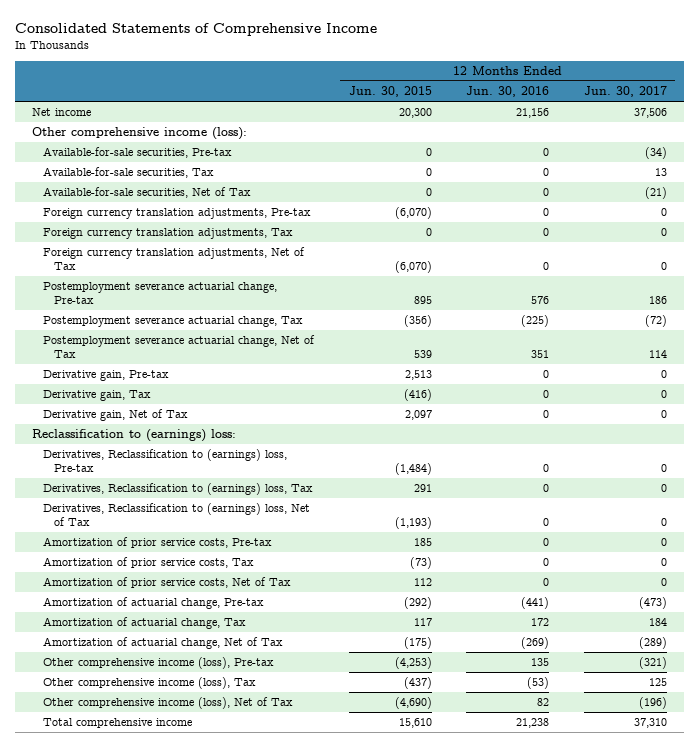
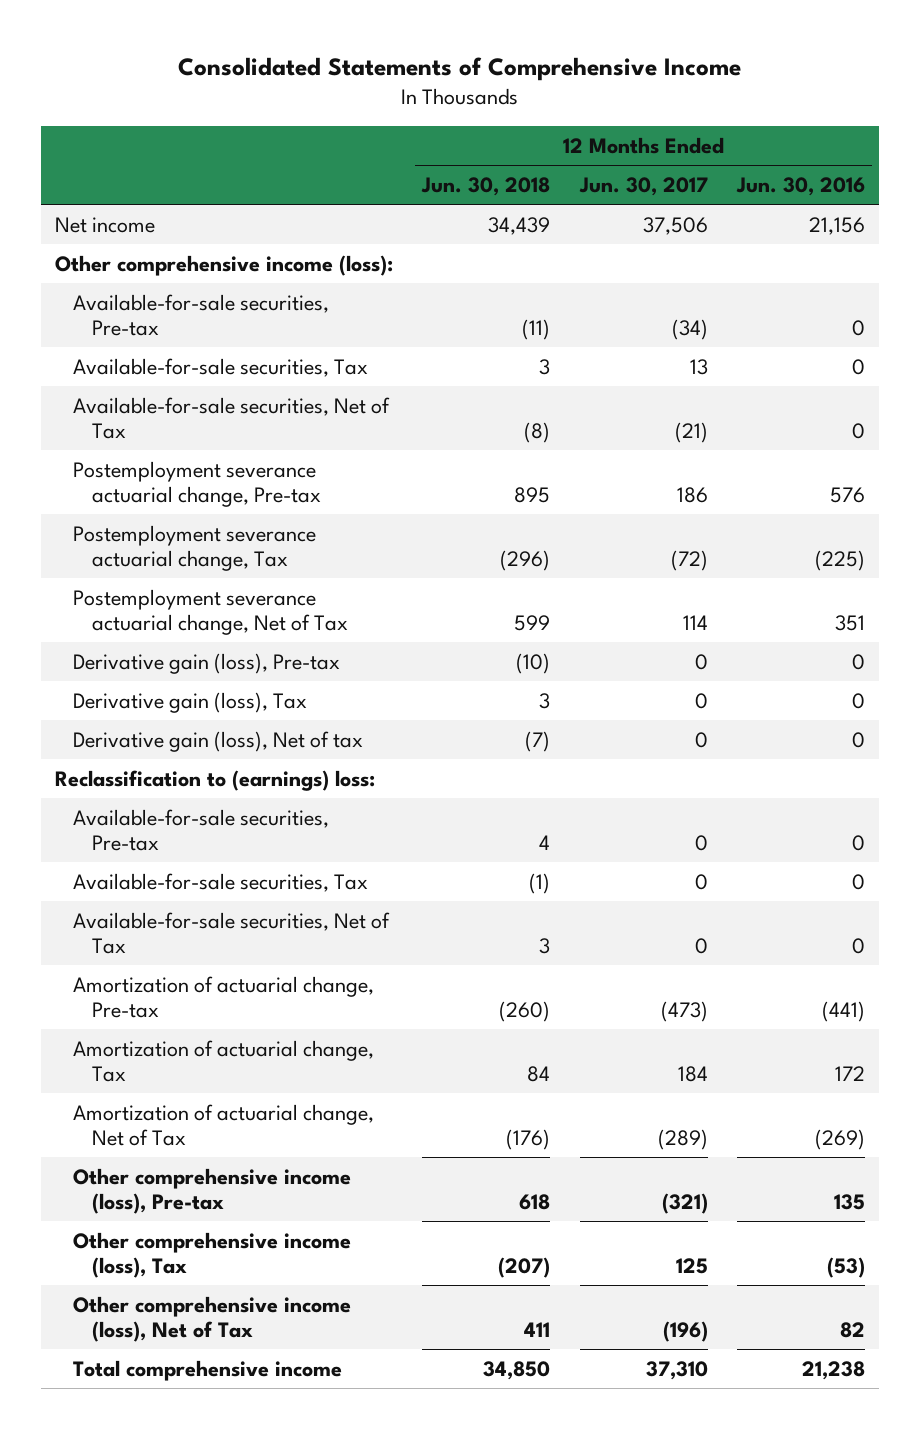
- | 12 Months Ended Jun. 30, 2015 | 12 Months Ended Jun. 30, 2016 | 12 Months Ended Jun. 30, 2017
+ | 12 Months Ended Jun. 30, 2018 | 12 Months Ended Jun. 30, 2017 | 12 Months Ended Jun. 30, 2016
- Foreign currency translation adjustments, Pre-tax | (6,070) | 0 | 0
- Foreign currency translation adjustments, Tax | 0 | 0 | 0
- Foreign currency translation adjustments, Net of Tax | (6,070) | 0 | 0
- Derivative gain, Pre-tax | 2,513 | 0 | 0
- Derivative gain, Tax | (416) | 0 | 0
- Derivative gain, Net of Tax | 2,097 | 0 | 0
+ Derivative gain (loss), Pre-tax | (10) | 0 | 0
+ Derivative gain (loss), Tax | 3 | 0 | 0
+ Derivative gain (loss), Net of tax | (7) | 0 | 0
- Derivatives, Reclassification to (earnings) loss, Pre-tax | (1,484) | 0 | 0
- Derivatives, Reclassification to (earnings) loss, Tax | 291 | 0 | 0
- Derivatives, Reclassification to (earnings) loss, Net of Tax | (1,193) | 0 | 0
- Amortization of prior service costs, Pre-tax | 185 | 0 | 0
- Amortization of prior service costs, Tax | (73) | 0 | 0
- Amortization of prior service costs, Net of Tax | 112 | 0 | 0
+ Available-for-sale securities, Pre-tax | 4 | 0 | 0
+ Available-for-sale securities, Tax | (1) | 0 | 0
+ Available-for-sale securities, Net of Tax | 3 | 0 | 0

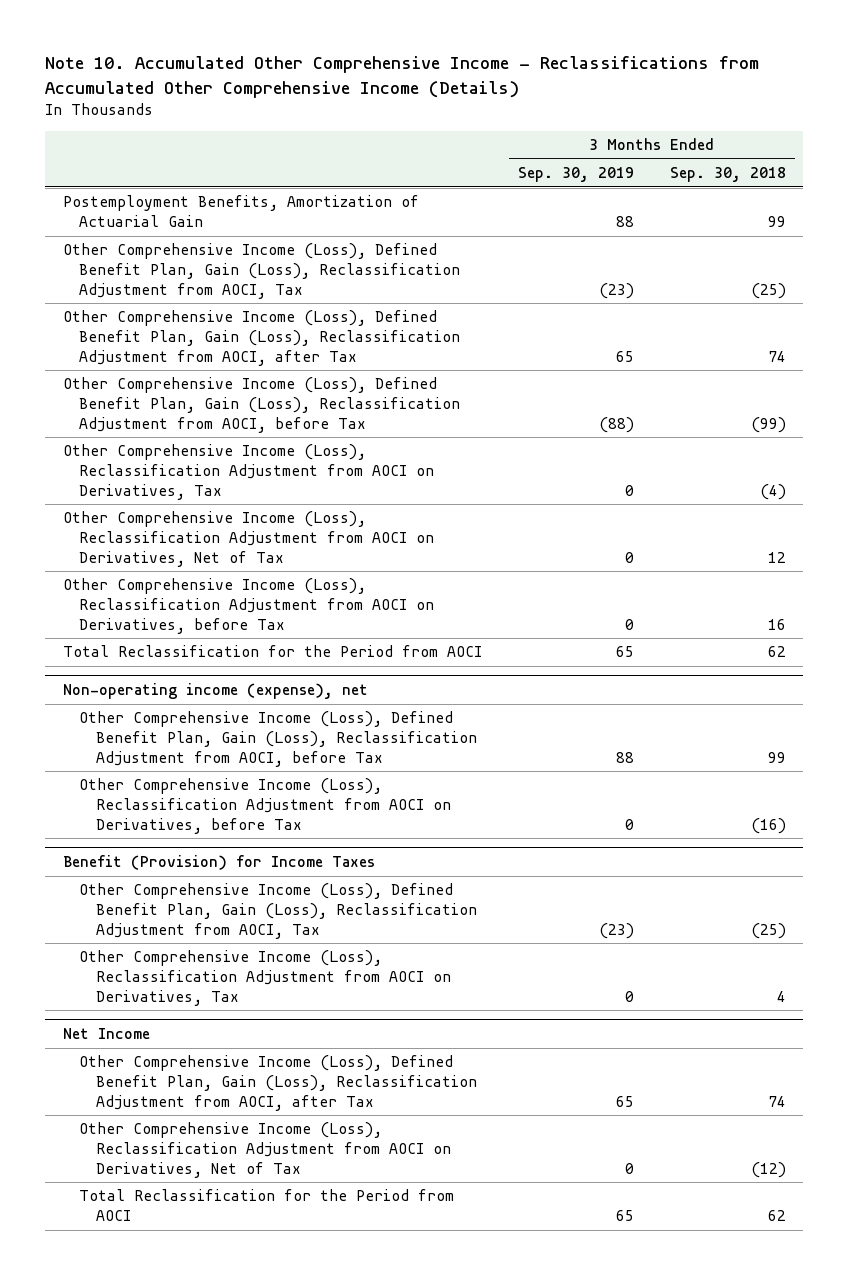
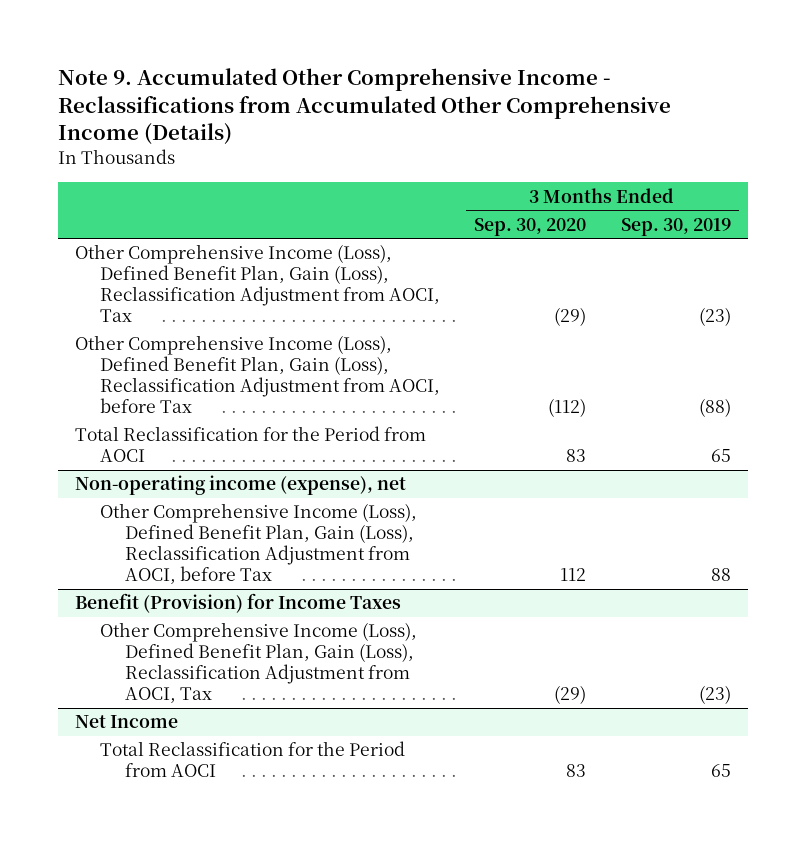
- Note 10. Accumulated Other Comprehensive Income - Reclassifications from Accumulated Other Comprehensive Income (Details)
+ Note 9. Accumulated Other Comprehensive Income - Reclassifications from Accumulated Other Comprehensive Income (Details)
- | 3 Months Ended Sep. 30, 2019 | 3 Months Ended Sep. 30, 2018
+ | 3 Months Ended Sep. 30, 2020 | 3 Months Ended Sep. 30, 2019
- Postemployment Benefits, Amortization of Actuarial Gain | 88 | 99
- Other Comprehensive Income (Loss), Defined Benefit Plan, Gain (Loss), Reclassification Adjustment from AOCI, after Tax | 65 | 74
- Other Comprehensive Income (Loss), Reclassification Adjustment from AOCI on Derivatives, Tax | 0 | (4)
- Other Comprehensive Income (Loss), Reclassification Adjustment from AOCI on Derivatives, Net of Tax | 0 | 12
- Other Comprehensive Income (Loss), Reclassification Adjustment from AOCI on Derivatives, before Tax | 0 | 16
@ Non-operating income (expense), net
- Other Comprehensive Income (Loss), Reclassification Adjustment from AOCI on Derivatives, before Tax | 0 | (16)
@ Benefit (Provision) for Income Taxes
- Other Comprehensive Income (Loss), Reclassification Adjustment from AOCI on Derivatives, Tax | 0 | 4
@ Net Income
- Other Comprehensive Income (Loss), Defined Benefit Plan, Gain (Loss), Reclassification Adjustment from AOCI, after Tax | 65 | 74
- Other Comprehensive Income (Loss), Reclassification Adjustment from AOCI on Derivatives, Net of Tax | 0 | (12)

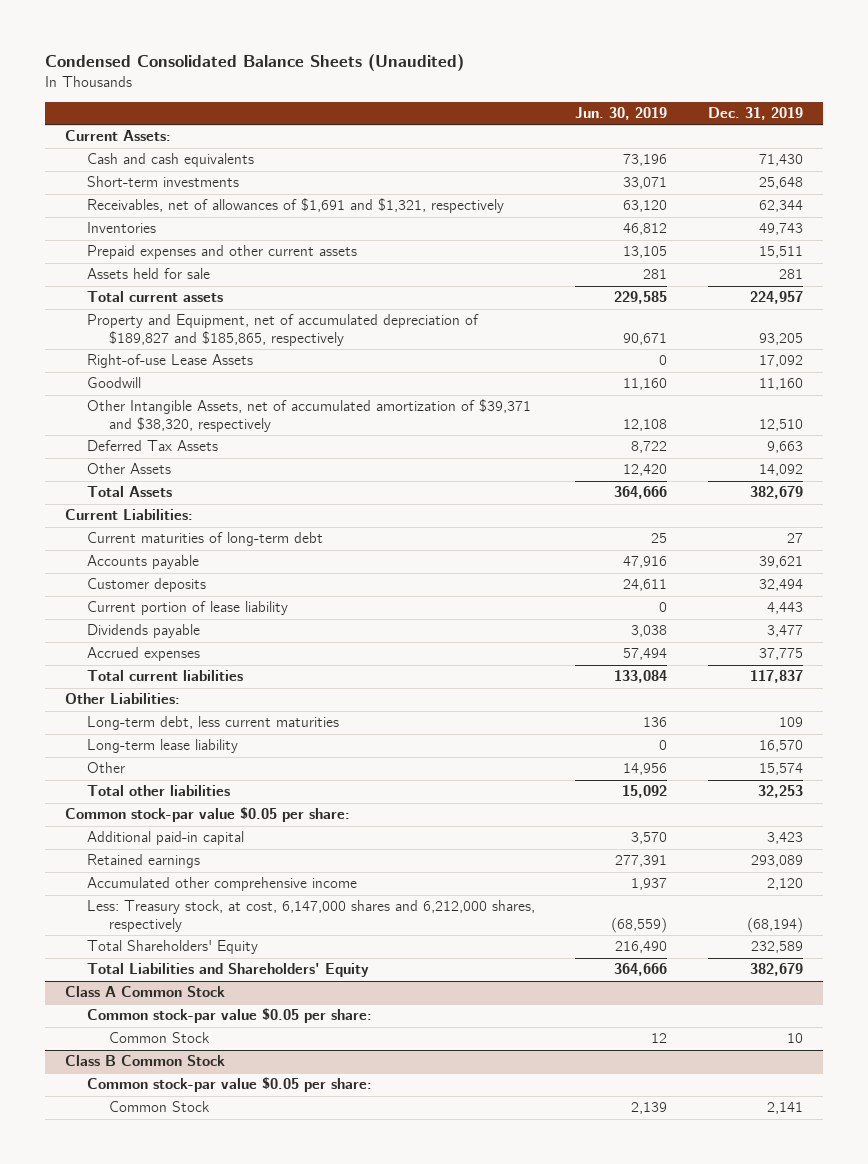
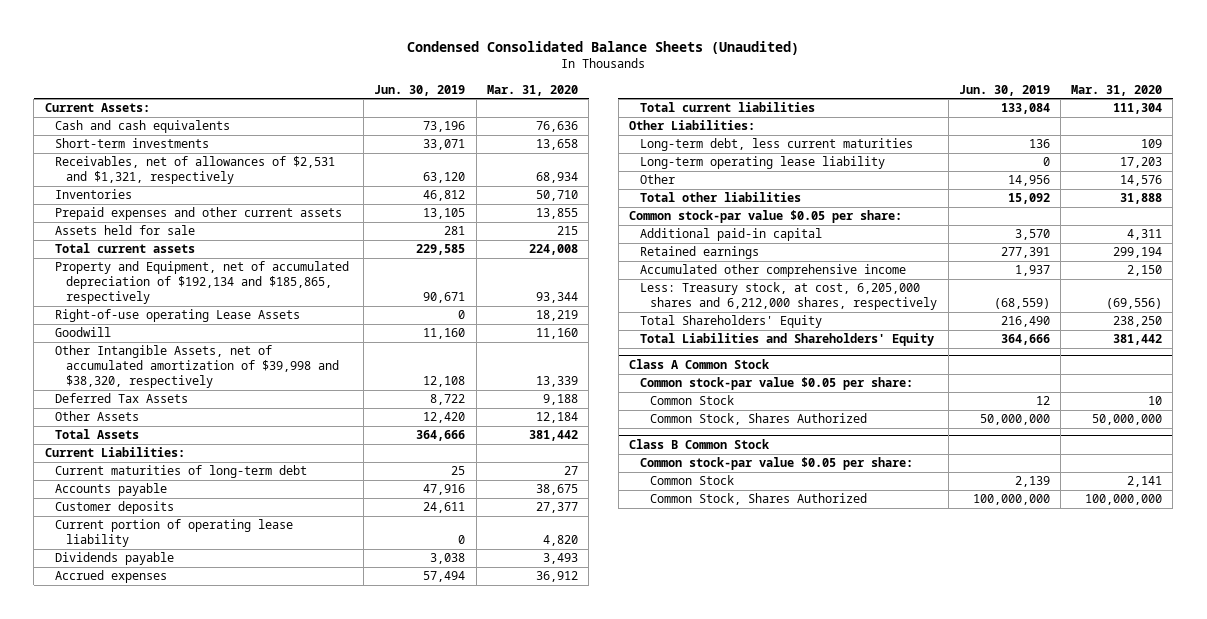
- | Jun. 30, 2019 | Dec. 31, 2019
+ | Jun. 30, 2019 | Mar. 31, 2020
- Receivables, net of allowances of $1,691 and $1,321, respectively | 63,120 | 62,344
+ Receivables, net of allowances of $2,531 and $1,321, respectively | 63,120 | 68,934
- Property and Equipment, net of accumulated depreciation of $189,827 and $185,865, respectively | 90,671 | 93,205
- Right-of-use Lease Assets | 0 | 17,092
+ Property and Equipment, net of accumulated depreciation of $192,134 and $185,865, respectively | 90,671 | 93,344
+ Right-of-use operating Lease Assets | 0 | 18,219
- Other Intangible Assets, net of accumulated amortization of $39,371 and $38,320, respectively | 12,108 | 12,510
+ Other Intangible Assets, net of accumulated amortization of $39,998 and $38,320, respectively | 12,108 | 13,339
- Current portion of lease liability | 0 | 4,443
+ Current portion of operating lease liability | 0 | 4,820
- Long-term lease liability | 0 | 16,570
+ Long-term operating lease liability | 0 | 17,203
- Less: Treasury stock, at cost, 6,147,000 shares and 6,212,000 shares, respectively | (68,559) | (68,194)
+ Less: Treasury stock, at cost, 6,205,000 shares and 6,212,000 shares, respectively | (68,559) | (69,556)
@ Class A Common Stock
+ Common Stock, Shares Authorized | 50,000,000 | 50,000,000
@ Class B Common Stock
+ Common Stock, Shares Authorized | 100,000,000 | 100,000,000

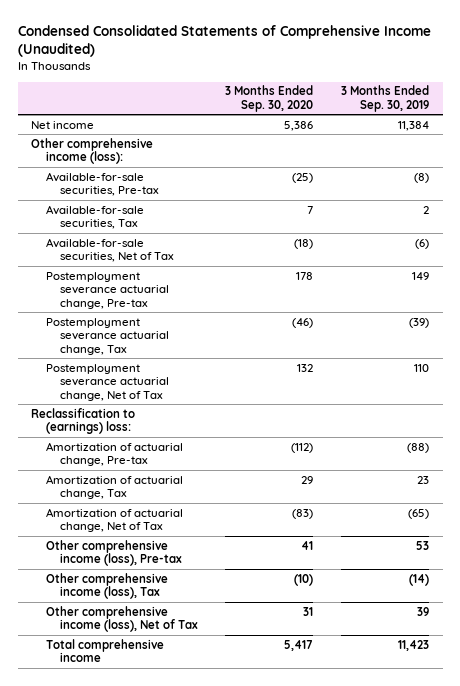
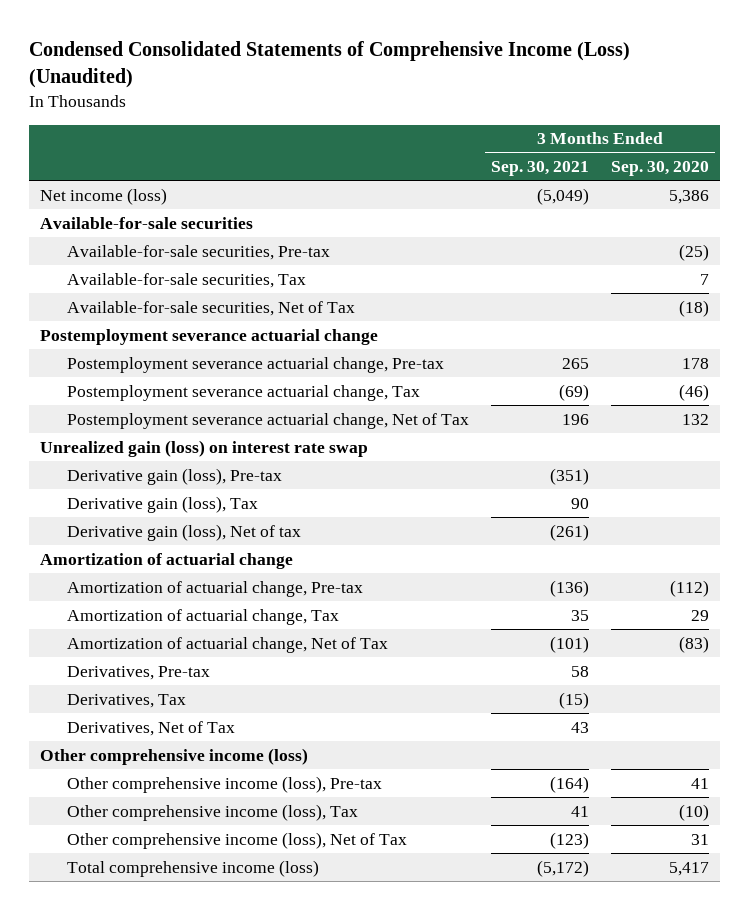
- Condensed Consolidated Statements of Comprehensive Income (Unaudited)
+ Condensed Consolidated Statements of Comprehensive Income (Loss) (Unaudited)
- | 3 Months Ended Sep. 30, 2020 | 3 Months Ended Sep. 30, 2019
+ | 3 Months Ended Sep. 30, 2021 | 3 Months Ended Sep. 30, 2020
- Net income | 5,386 | 11,384
- Other comprehensive income (loss):
+ Net income (loss) | (5,049) | 5,386
+ Available-for-sale securities
+ Postemployment severance actuarial change
- Reclassification to (earnings) loss:
+ Unrealized gain (loss) on interest rate swap
+ Derivative gain (loss), Pre-tax | (351) |
+ Derivative gain (loss), Tax | 90 |
+ Derivative gain (loss), Net of tax | (261) |
+ Amortization of actuarial change
+ Derivatives, Pre-tax | 58 |
+ Derivatives, Tax | (15) |
+ Derivatives, Net of Tax | 43 |
+ Other comprehensive income (loss)
- Total comprehensive income | 5,417 | 11,423
+ Total comprehensive income (loss) | (5,172) | 5,417

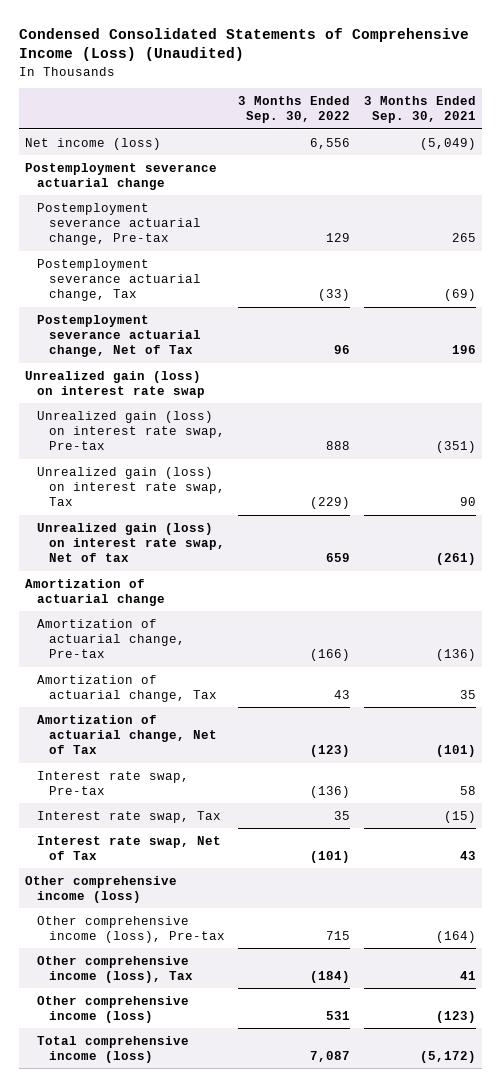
- | 3 Months Ended Sep. 30, 2021 | 3 Months Ended Sep. 30, 2020
+ | 3 Months Ended Sep. 30, 2022 | 3 Months Ended Sep. 30, 2021
- Available-for-sale securities
- Available-for-sale securities, Pre-tax | | (25)
- Available-for-sale securities, Tax | | 7
- Available-for-sale securities, Net of Tax | | (18)
- Derivative gain (loss), Pre-tax | (351) |
- Derivative gain (loss), Tax | 90 |
- Derivative gain (loss), Net of tax | (261) |
+ Unrealized gain (loss) on interest rate swap, Pre-tax | 888 | (351)
+ Unrealized gain (loss) on interest rate swap, Tax | (229) | 90
+ Unrealized gain (loss) on interest rate swap, Net of tax | 659 | (261)
- Derivatives, Pre-tax | 58 |
- Derivatives, Tax | (15) |
- Derivatives, Net of Tax | 43 |
+ Interest rate swap, Pre-tax | (136) | 58
+ Interest rate swap, Tax | 35 | (15)
+ Interest rate swap, Net of Tax | (101) | 43
- Other comprehensive income (loss), Net of Tax | (123) | 31
+ Other comprehensive income (loss) | 531 | (123)

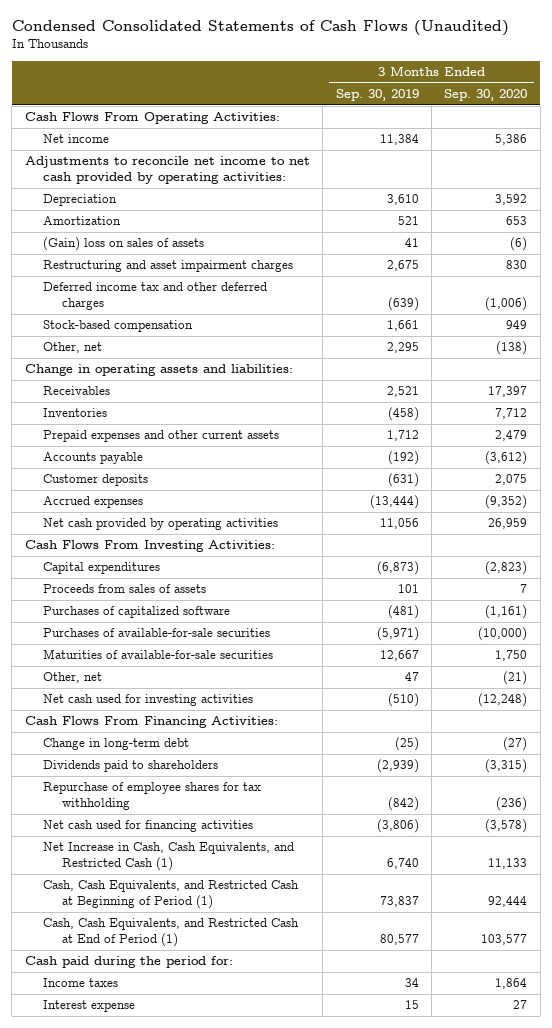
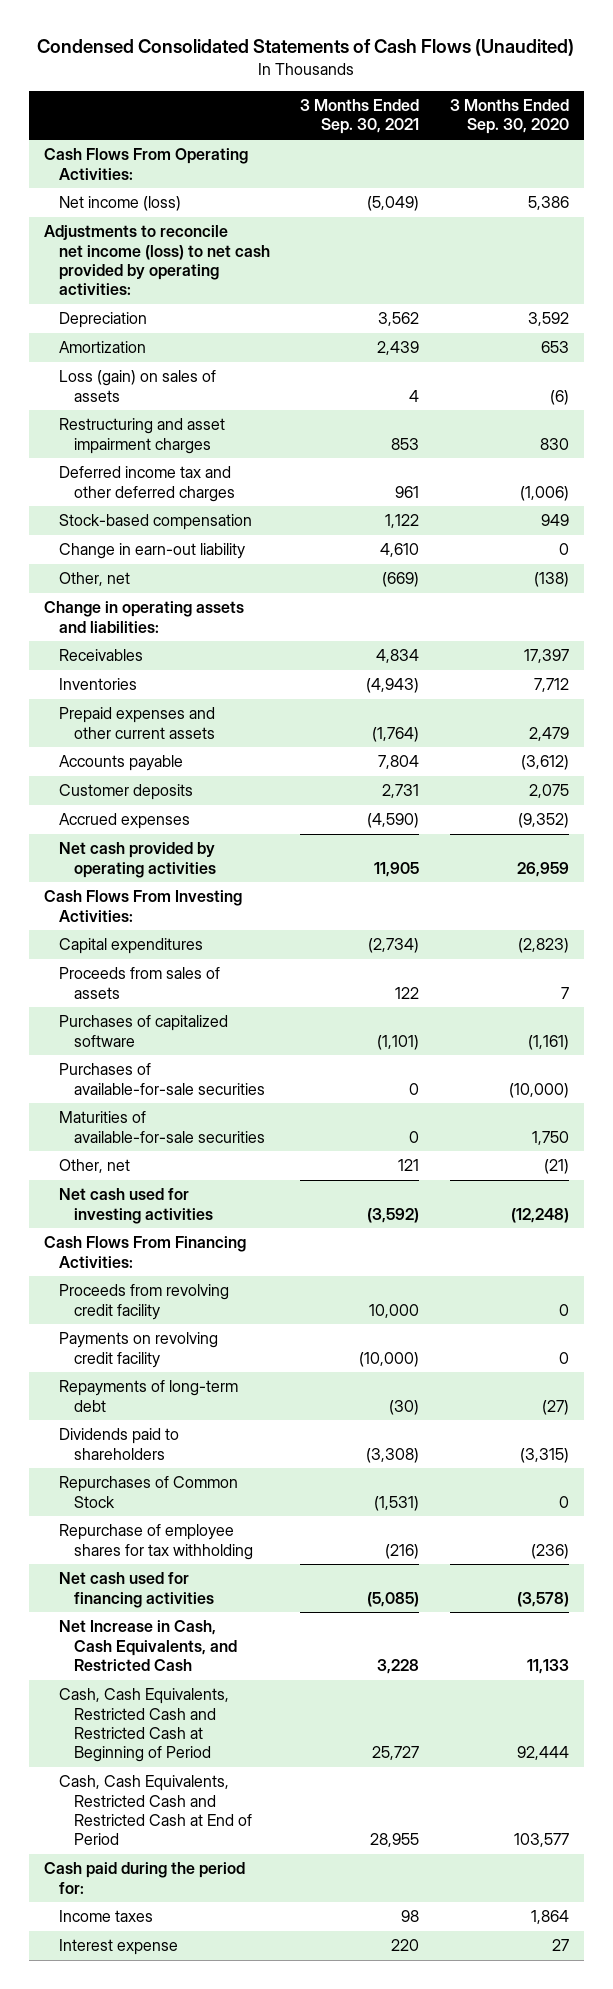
- | 3 Months Ended Sep. 30, 2019 | 3 Months Ended Sep. 30, 2020
+ | 3 Months Ended Sep. 30, 2021 | 3 Months Ended Sep. 30, 2020
- Net income | 11,384 | 5,386
- Adjustments to reconcile net income to net cash provided by operating activities:
+ Net income (loss) | (5,049) | 5,386
+ Adjustments to reconcile net income (loss) to net cash provided by operating activities:
- (Gain) loss on sales of assets | 41 | (6)
+ Loss (gain) on sales of assets | 4 | (6)
+ Change in earn-out liability | 4,610 | 0
- Change in long-term debt | (25) | (27)
+ Proceeds from revolving credit facility | 10,000 | 0
+ Payments on revolving credit facility | (10,000) | 0
+ Repayments of long-term debt | (30) | (27)
+ Repurchases of Common Stock | (1,531) | 0
- Net Increase in Cash, Cash Equivalents, and Restricted Cash (1) | 6,740 | 11,133
- Cash, Cash Equivalents, and Restricted Cash at Beginning of Period (1) | 73,837 | 92,444
- Cash, Cash Equivalents, and Restricted Cash at End of Period (1) | 80,577 | 103,577
+ Net Increase in Cash, Cash Equivalents, and Restricted Cash | 3,228 | 11,133
+ Cash, Cash Equivalents, Restricted Cash and Restricted Cash at Beginning of Period | 25,727 | 92,444
+ Cash, Cash Equivalents, Restricted Cash and Restricted Cash at End of Period | 28,955 | 103,577

